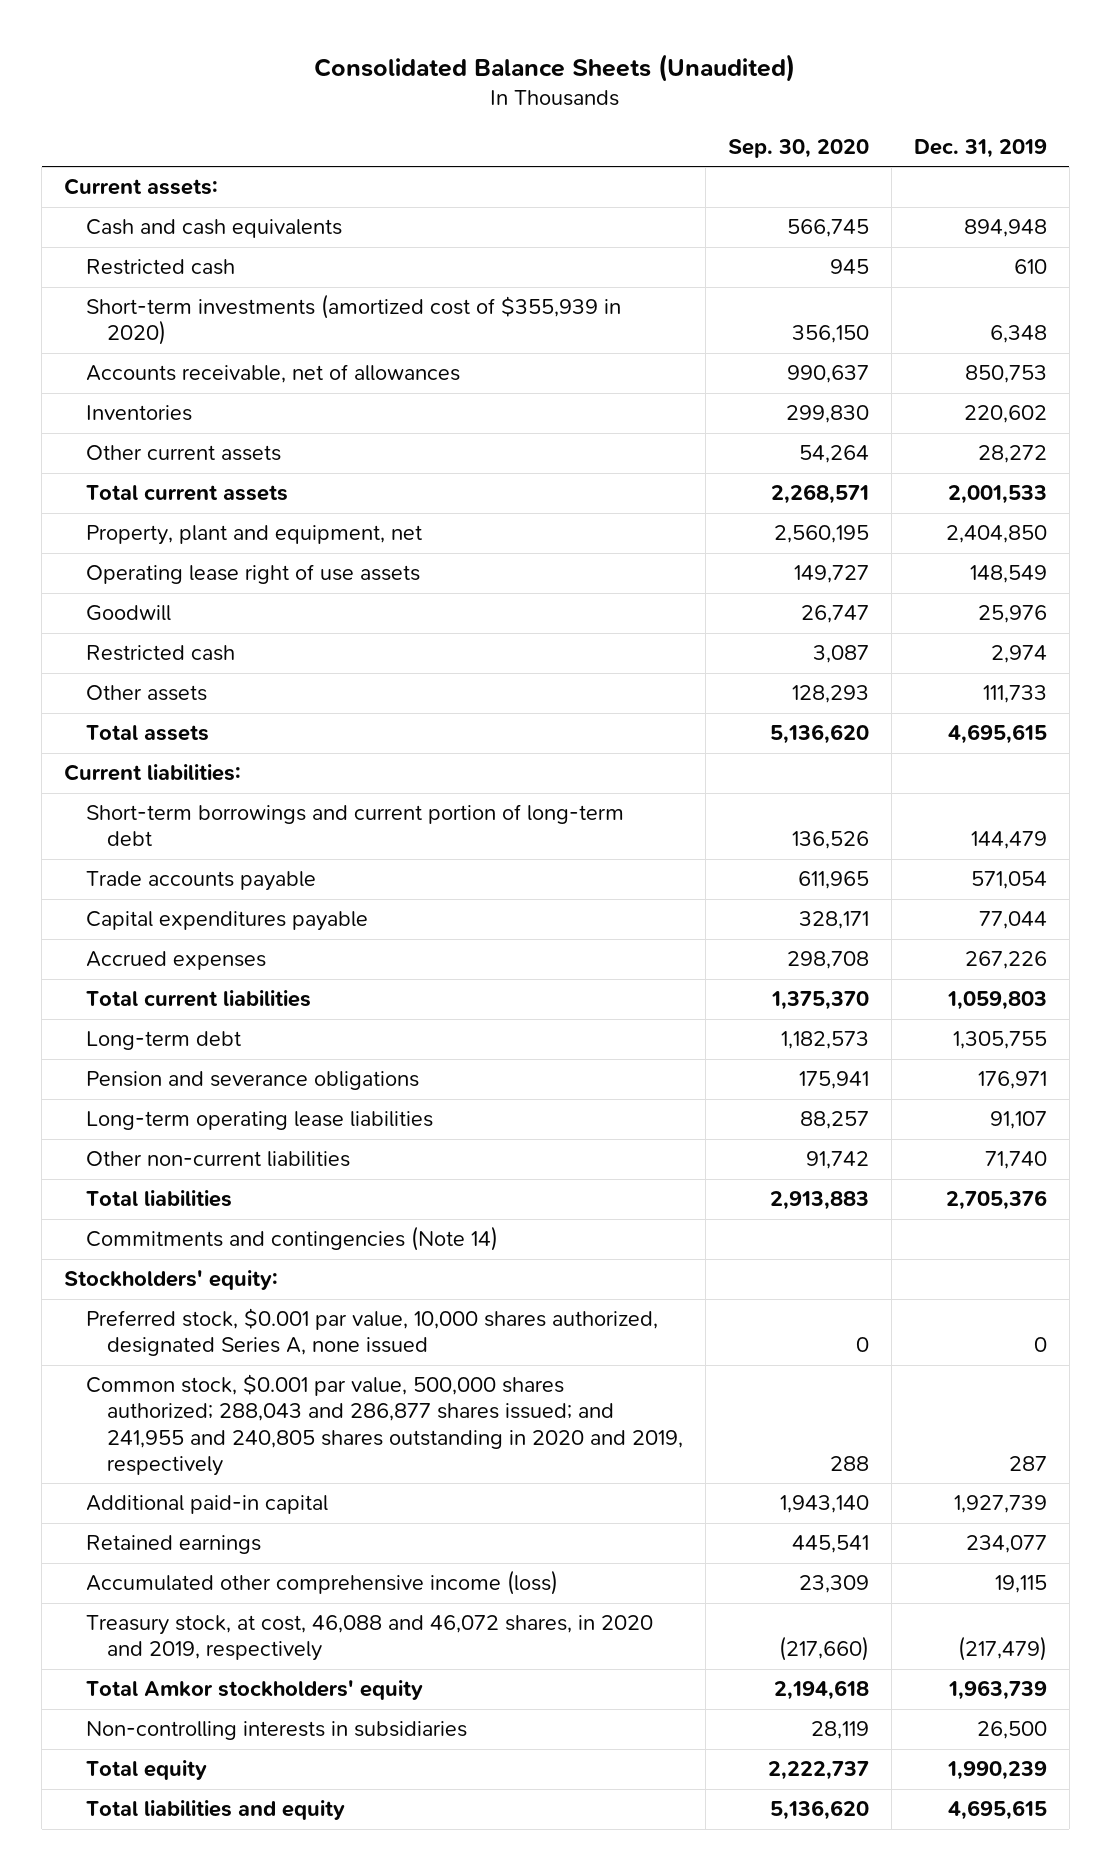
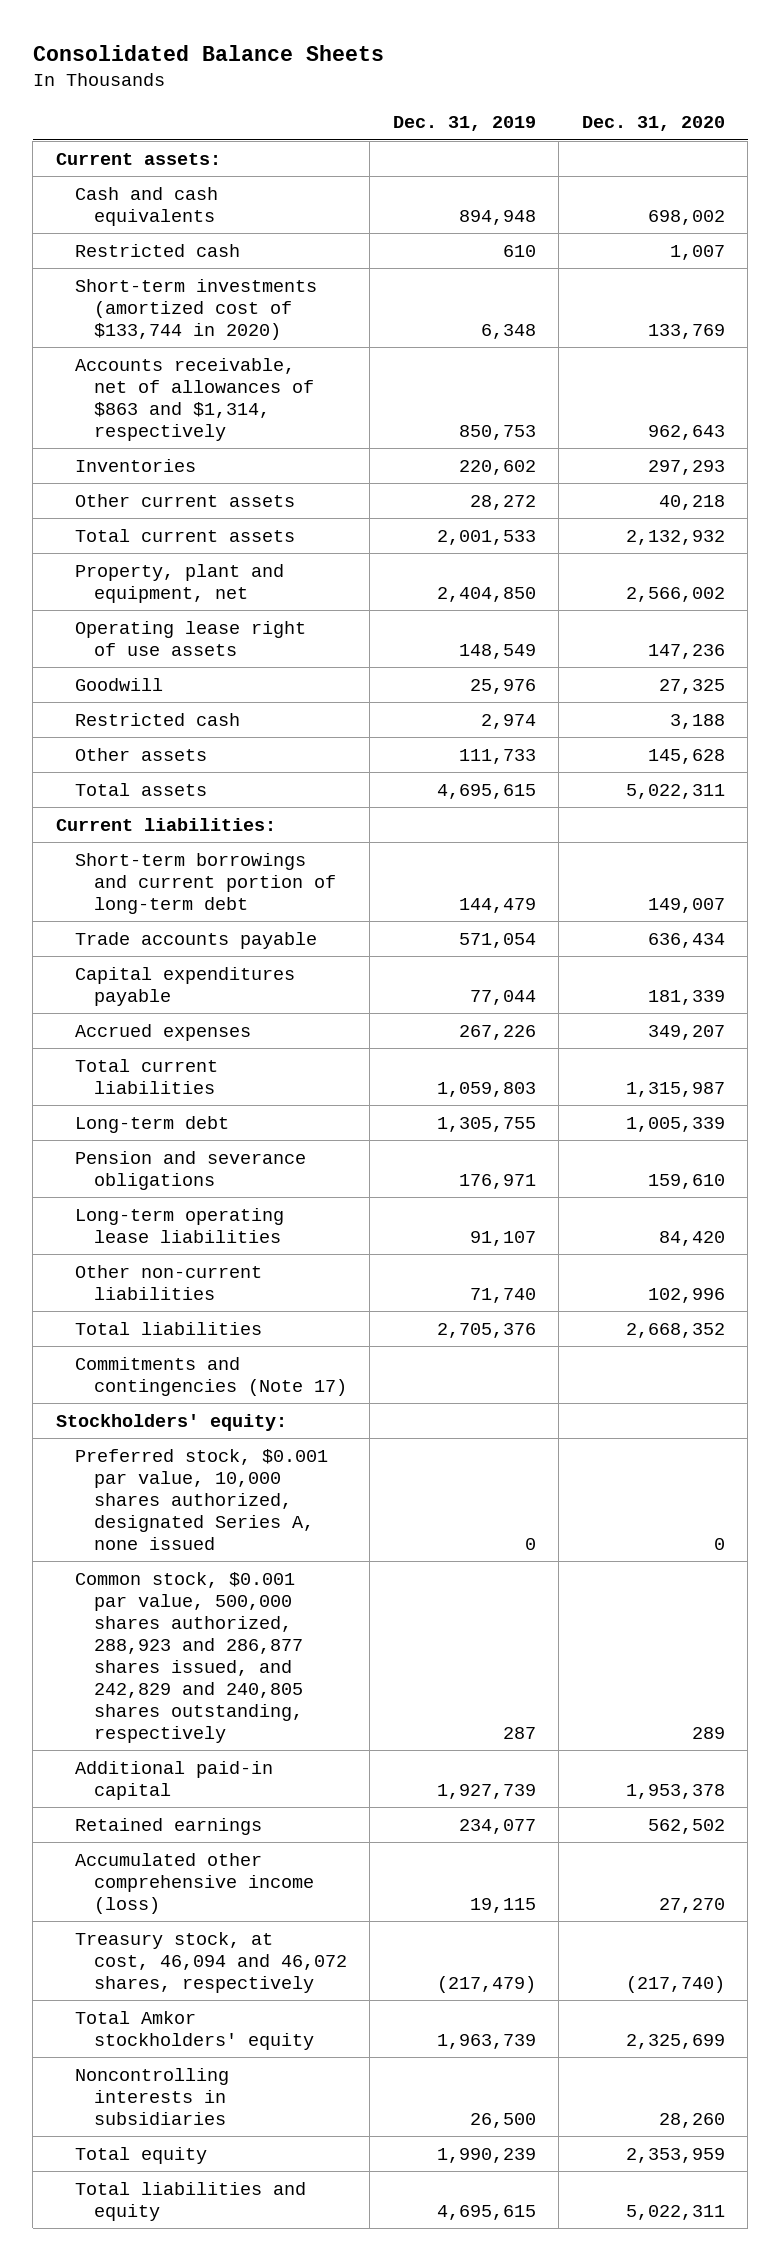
- Consolidated Balance Sheets (Unaudited)
+ Consolidated Balance Sheets
- | Sep. 30, 2020 | Dec. 31, 2019
+ | Dec. 31, 2019 | Dec. 31, 2020
- Short-term investments (amortized cost of $355,939 in 2020) | 356,150 | 6,348
- Accounts receivable, net of allowances | 990,637 | 850,753
+ Short-term investments (amortized cost of $133,744 in 2020) | 6,348 | 133,769
+ Accounts receivable, net of allowances of $863 and $1,314, respectively | 850,753 | 962,643
- Commitments and contingencies (Note 14)
+ Commitments and contingencies (Note 17)
- Common stock, $0.001 par value, 500,000 shares authorized; 288,043 and 286,877 shares issued; and 241,955 and 240,805 shares outstanding in 2020 and 2019, respectively | 288 | 287
+ Common stock, $0.001 par value, 500,000 shares authorized, 288,923 and 286,877 shares issued, and 242,829 and 240,805 shares outstanding, respectively | 287 | 289
- Treasury stock, at cost, 46,088 and 46,072 shares, in 2020 and 2019, respectively | (217,660) | (217,479)
+ Treasury stock, at cost, 46,094 and 46,072 shares, respectively | (217,479) | (217,740)
- Non-controlling interests in subsidiaries | 28,119 | 26,500
+ Noncontrolling interests in subsidiaries | 26,500 | 28,260

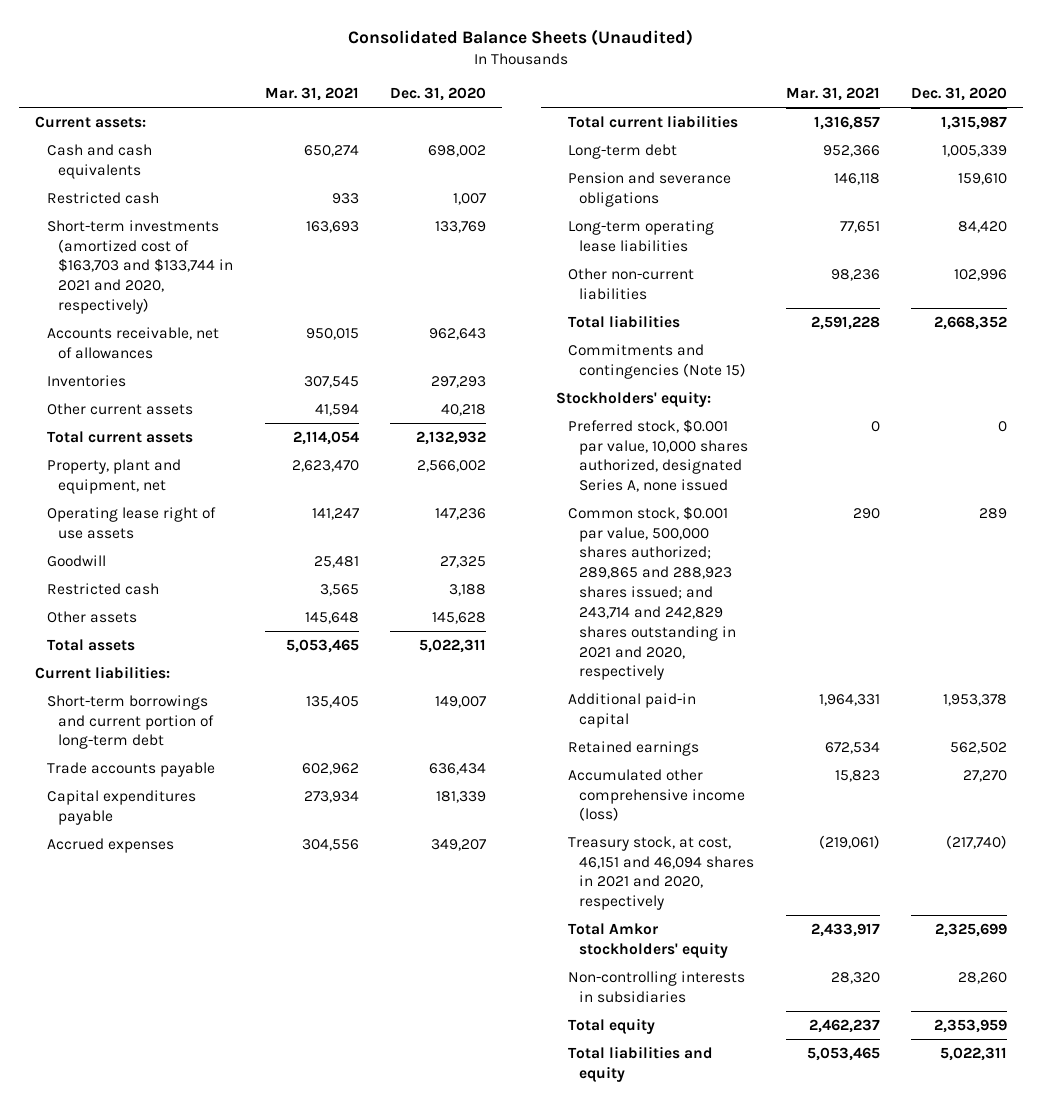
- Consolidated Balance Sheets
+ Consolidated Balance Sheets (Unaudited)
- | Dec. 31, 2019 | Dec. 31, 2020
+ | Mar. 31, 2021 | Dec. 31, 2020
- Short-term investments (amortized cost of $133,744 in 2020) | 6,348 | 133,769
- Accounts receivable, net of allowances of $863 and $1,314, respectively | 850,753 | 962,643
+ Short-term investments (amortized cost of $163,703 and $133,744 in 2021 and 2020, respectively) | 163,693 | 133,769
+ Accounts receivable, net of allowances | 950,015 | 962,643
- Commitments and contingencies (Note 17)
+ Commitments and contingencies (Note 15)
- Common stock, $0.001 par value, 500,000 shares authorized, 288,923 and 286,877 shares issued, and 242,829 and 240,805 shares outstanding, respectively | 287 | 289
+ Common stock, $0.001 par value, 500,000 shares authorized; 289,865 and 288,923 shares issued; and 243,714 and 242,829 shares outstanding in 2021 and 2020, respectively | 290 | 289
- Treasury stock, at cost, 46,094 and 46,072 shares, respectively | (217,479) | (217,740)
+ Treasury stock, at cost, 46,151 and 46,094 shares in 2021 and 2020, respectively | (219,061) | (217,740)
- Noncontrolling interests in subsidiaries | 26,500 | 28,260
+ Non-controlling interests in subsidiaries | 28,320 | 28,260

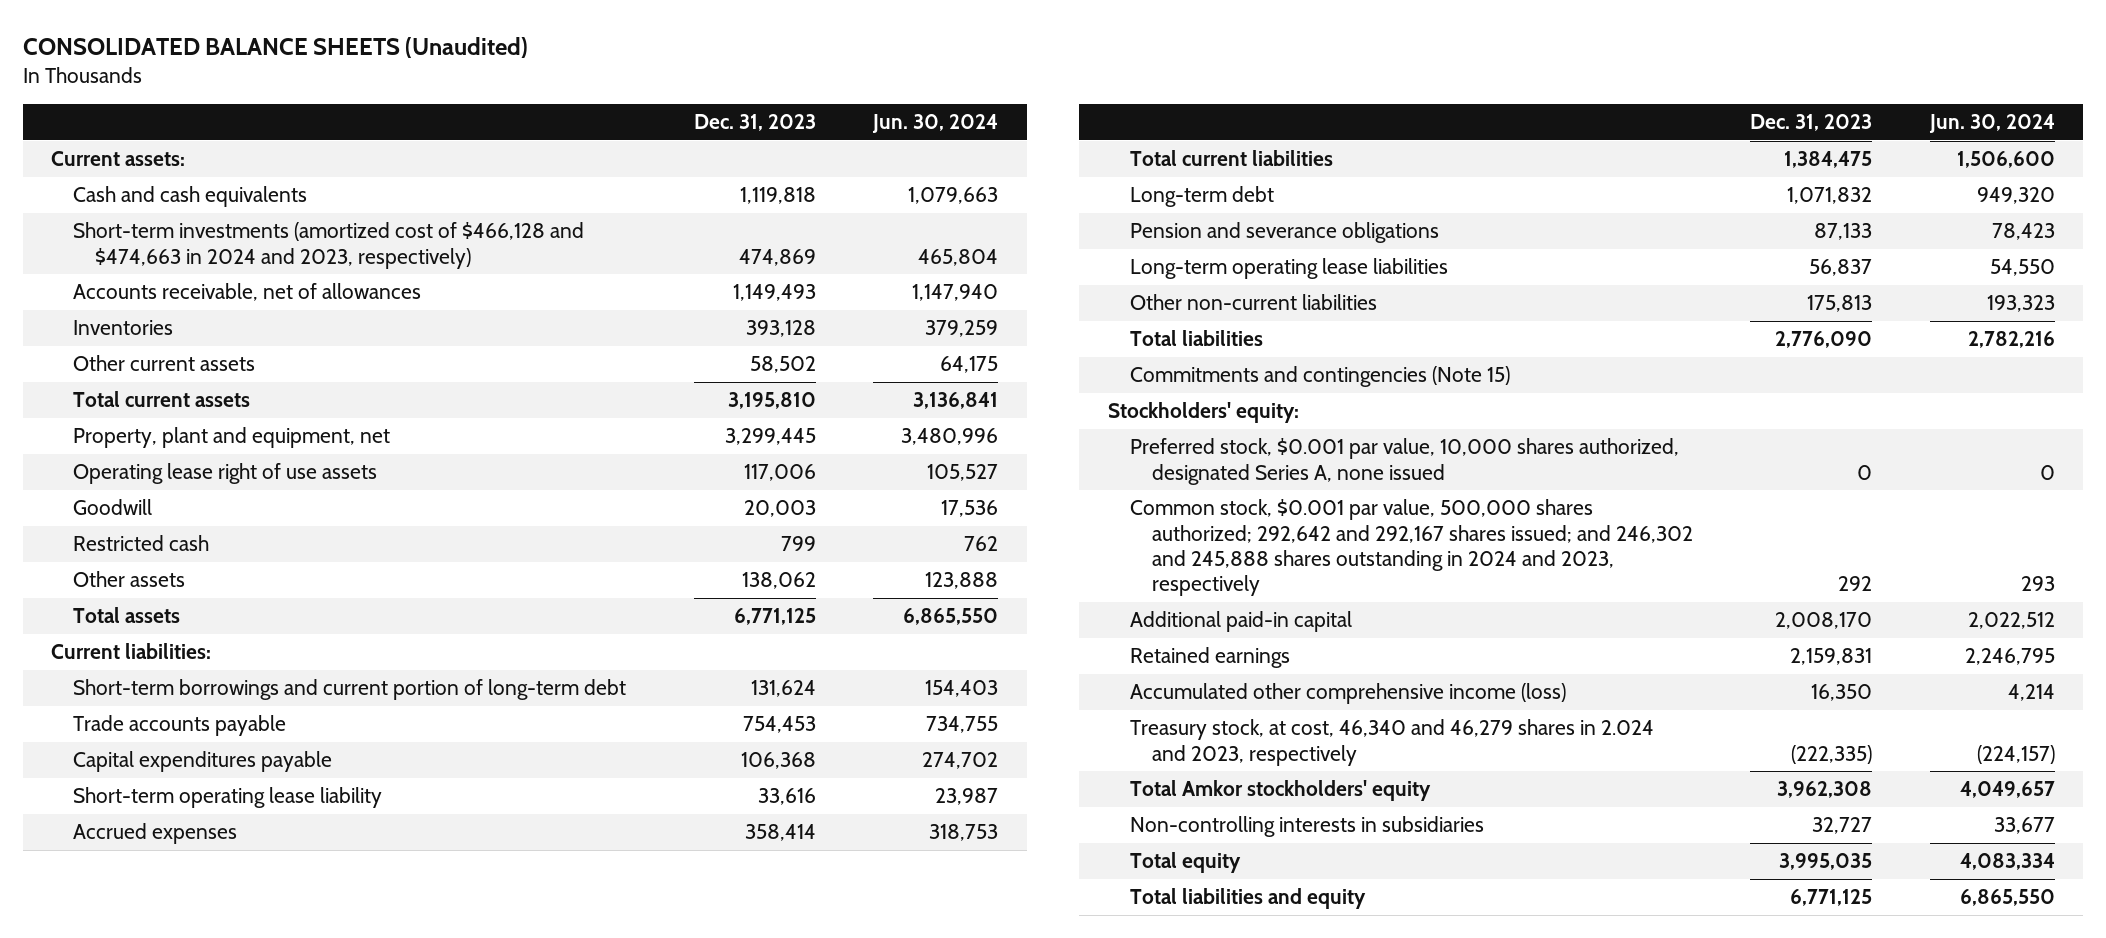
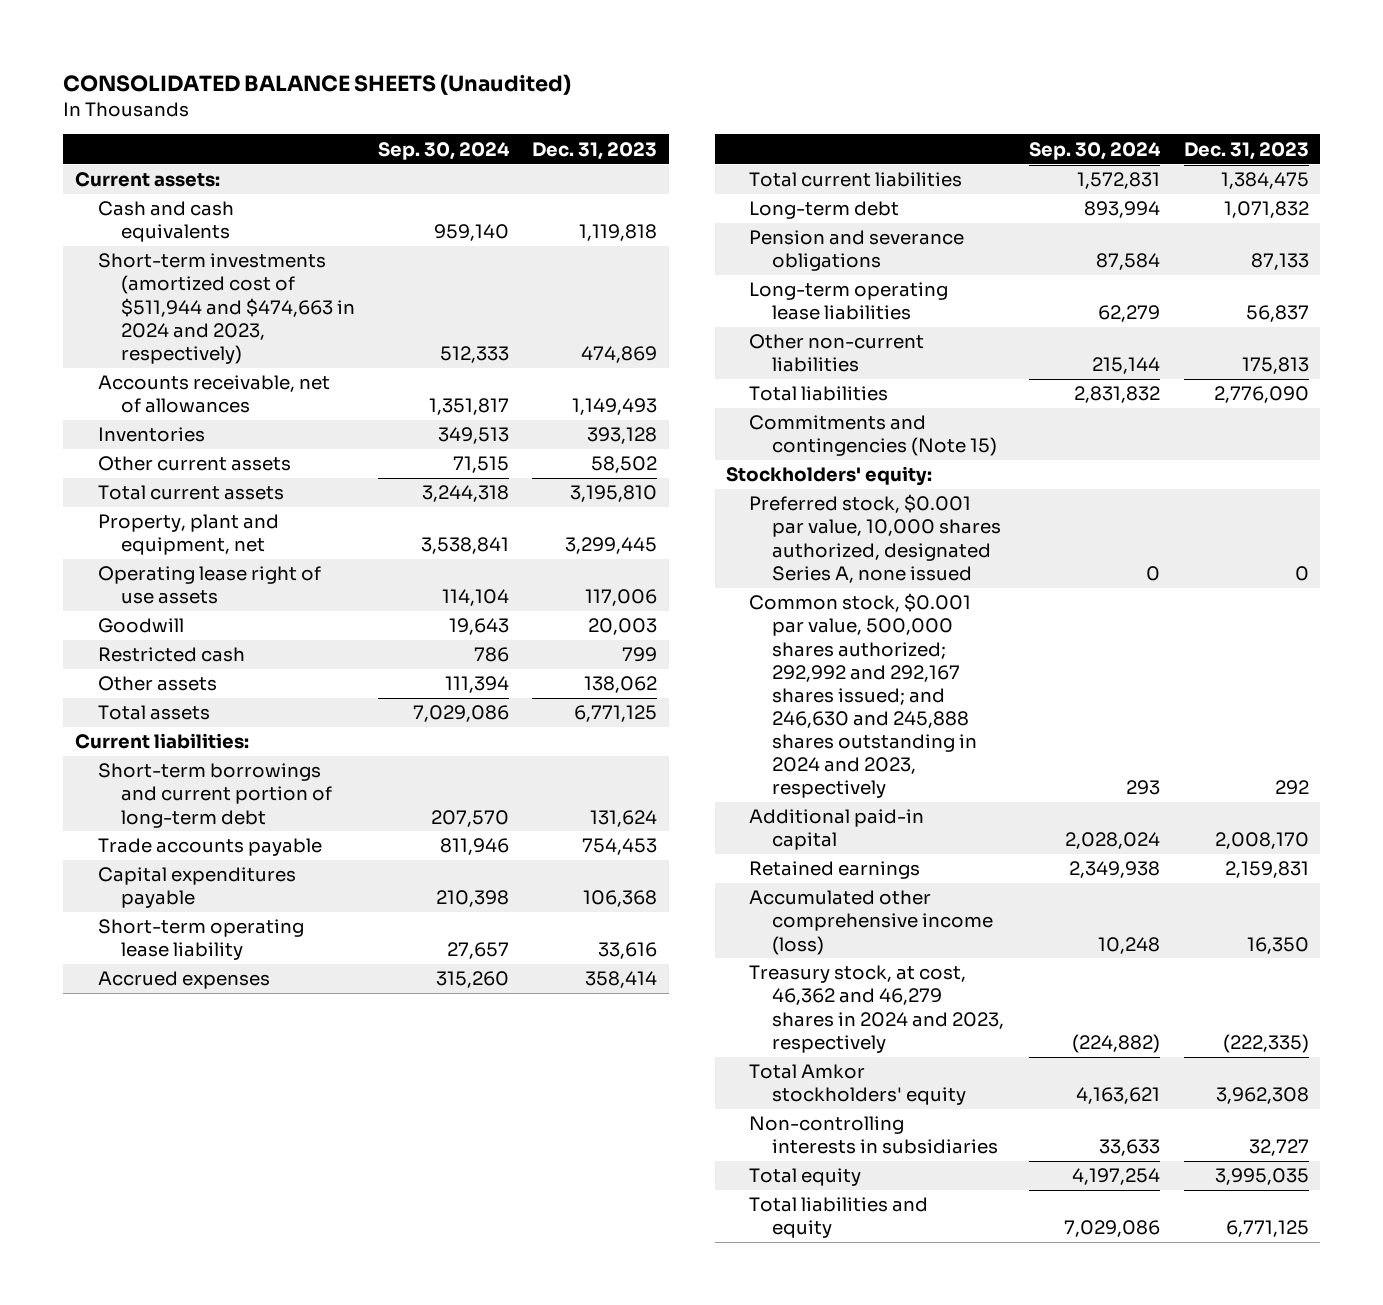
- | Dec. 31, 2023 | Jun. 30, 2024
+ | Sep. 30, 2024 | Dec. 31, 2023
- Short-term investments (amortized cost of $466,128 and $474,663 in 2024 and 2023, respectively) | 474,869 | 465,804
+ Short-term investments (amortized cost of $511,944 and $474,663 in 2024 and 2023, respectively) | 512,333 | 474,869
- Common stock, $0.001 par value, 500,000 shares authorized; 292,642 and 292,167 shares issued; and 246,302 and 245,888 shares outstanding in 2024 and 2023, respectively | 292 | 293
+ Common stock, $0.001 par value, 500,000 shares authorized; 292,992 and 292,167 shares issued; and 246,630 and 245,888 shares outstanding in 2024 and 2023, respectively | 293 | 292
- Treasury stock, at cost, 46,340 and 46,279 shares in 2.024 and 2023, respectively | (222,335) | (224,157)
+ Treasury stock, at cost, 46,362 and 46,279 shares in 2024 and 2023, respectively | (224,882) | (222,335)

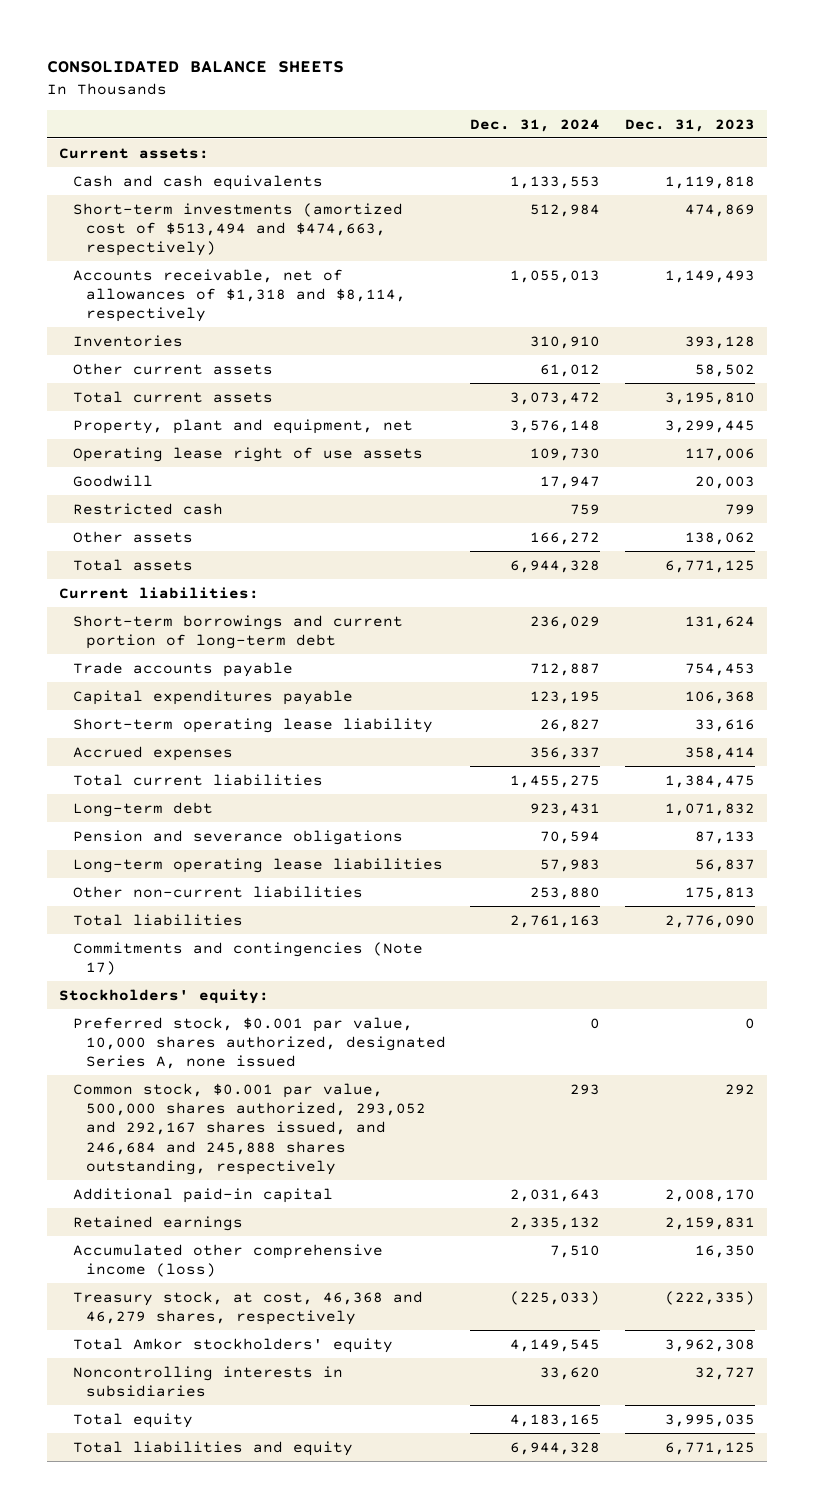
- CONSOLIDATED BALANCE SHEETS (Unaudited)
+ CONSOLIDATED BALANCE SHEETS
- | Sep. 30, 2024 | Dec. 31, 2023
+ | Dec. 31, 2024 | Dec. 31, 2023
- Short-term investments (amortized cost of $511,944 and $474,663 in 2024 and 2023, respectively) | 512,333 | 474,869
- Accounts receivable, net of allowances | 1,351,817 | 1,149,493
+ Short-term investments (amortized cost of $513,494 and $474,663, respectively) | 512,984 | 474,869
+ Accounts receivable, net of allowances of $1,318 and $8,114, respectively | 1,055,013 | 1,149,493
- Commitments and contingencies (Note 15)
+ Commitments and contingencies (Note 17)
- Common stock, $0.001 par value, 500,000 shares authorized; 292,992 and 292,167 shares issued; and 246,630 and 245,888 shares outstanding in 2024 and 2023, respectively | 293 | 292
+ Common stock, $0.001 par value, 500,000 shares authorized, 293,052 and 292,167 shares issued, and 246,684 and 245,888 shares outstanding, respectively | 293 | 292
- Treasury stock, at cost, 46,362 and 46,279 shares in 2024 and 2023, respectively | (224,882) | (222,335)
+ Treasury stock, at cost, 46,368 and 46,279 shares, respectively | (225,033) | (222,335)
- Non-controlling interests in subsidiaries | 33,633 | 32,727
+ Noncontrolling interests in subsidiaries | 33,620 | 32,727

